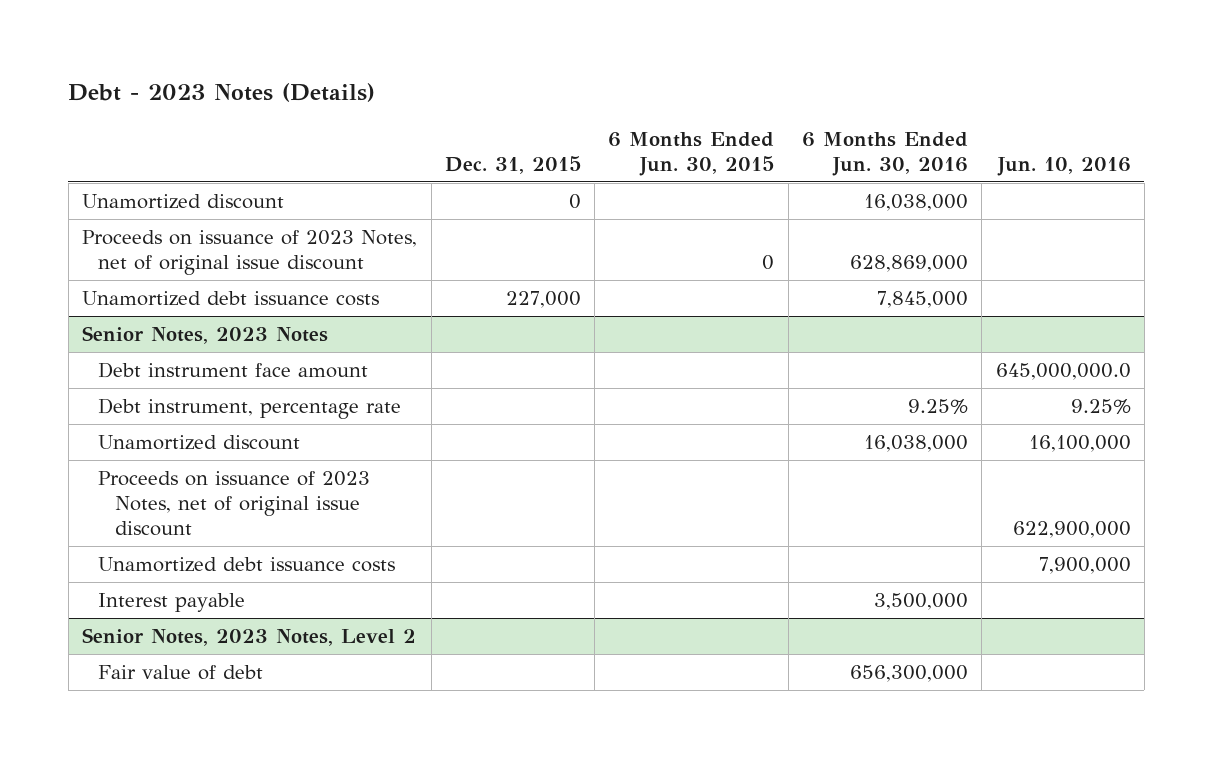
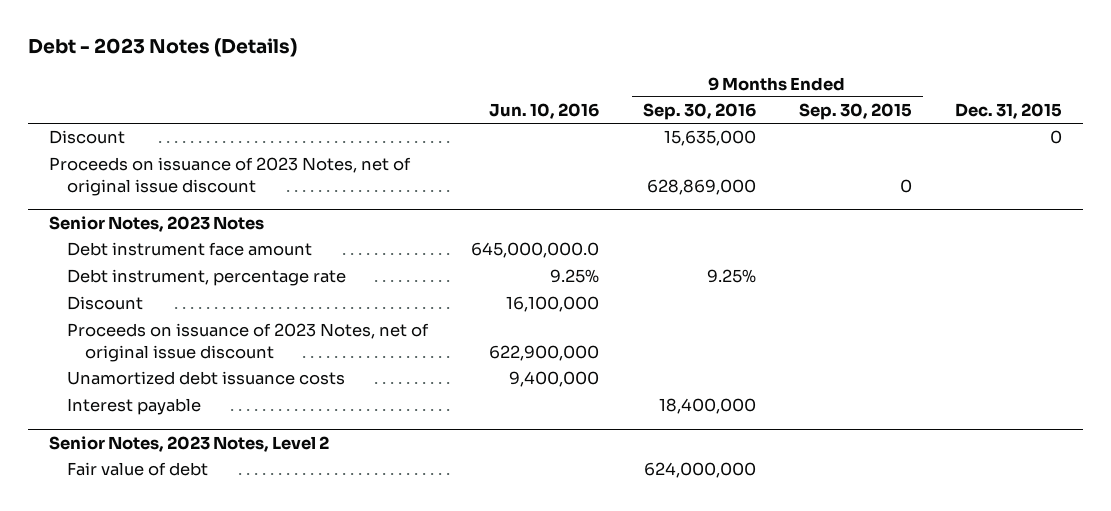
- | Dec. 31, 2015 | 6 Months Ended Jun. 30, 2015 | 6 Months Ended Jun. 30, 2016 | Jun. 10, 2016
+ | Jun. 10, 2016 | 9 Months Ended Sep. 30, 2016 | 9 Months Ended Sep. 30, 2015 | Dec. 31, 2015
- Unamortized discount | 0 | | 16,038,000 |
+ Discount | | 15,635,000 | | 0
- Unamortized debt issuance costs | 227,000 | | 7,845,000 |
@ Senior Notes, 2023 Notes
- Unamortized discount | | | 16,038,000 | 16,100,000
+ Discount | 16,100,000 | | |
- Unamortized debt issuance costs | | | | 7,900,000
+ Unamortized debt issuance costs | 9,400,000 | | |

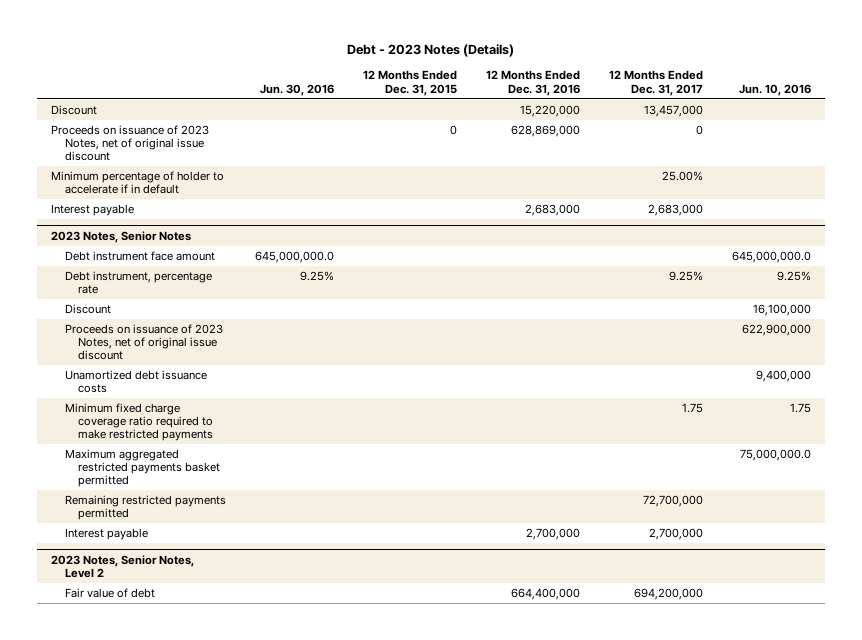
- | Jun. 10, 2016 | 9 Months Ended Sep. 30, 2016 | 9 Months Ended Sep. 30, 2015 | Dec. 31, 2015
+ | Jun. 30, 2016 | 12 Months Ended Dec. 31, 2015 | 12 Months Ended Dec. 31, 2016 | 12 Months Ended Dec. 31, 2017 | Jun. 10, 2016
- Senior Notes, 2023 Notes
+ Minimum percentage of holder to accelerate if in default | | | | 25.00% |
+ Interest payable | | | 2,683,000 | 2,683,000 |
+ 2023 Notes, Senior Notes
+ Minimum fixed charge coverage ratio required to make restricted payments | | | | 1.75 | 1.75
+ Maximum aggregated restricted payments basket permitted | | | | | 75,000,000.0
+ Remaining restricted payments permitted | | | | 72,700,000 |
- Senior Notes, 2023 Notes, Level 2
+ 2023 Notes, Senior Notes, Level 2

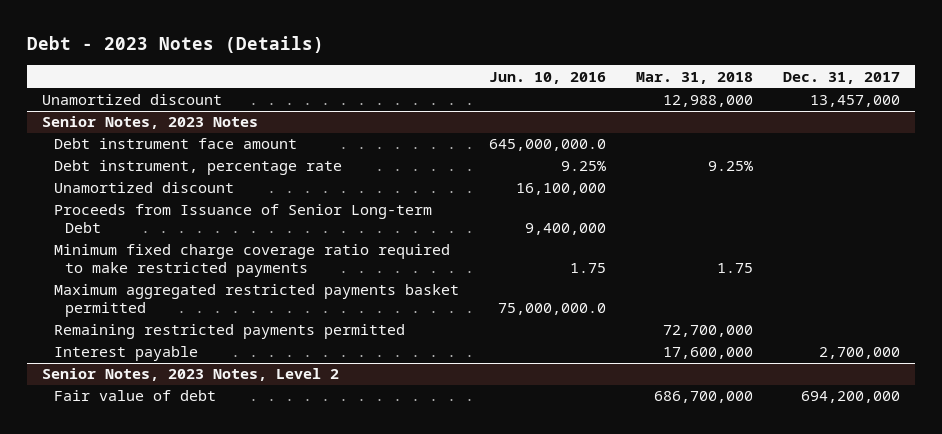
- | Jun. 30, 2016 | 12 Months Ended Dec. 31, 2015 | 12 Months Ended Dec. 31, 2016 | 12 Months Ended Dec. 31, 2017 | Jun. 10, 2016
+ | Jun. 10, 2016 | Mar. 31, 2018 | Dec. 31, 2017
- Discount | | | 15,220,000 | 13,457,000 |
- Proceeds on issuance of 2023 Notes, net of original issue discount | | 0 | 628,869,000 | 0 |
- Minimum percentage of holder to accelerate if in default | | | | 25.00% |
- Interest payable | | | 2,683,000 | 2,683,000 |
- 2023 Notes, Senior Notes
+ Unamortized discount | | 12,988,000 | 13,457,000
+ Senior Notes, 2023 Notes
- Discount | | | | | 16,100,000
- Proceeds on issuance of 2023 Notes, net of original issue discount | | | | | 622,900,000
- Unamortized debt issuance costs | | | | | 9,400,000
+ Unamortized discount | 16,100,000 | |
+ Proceeds from Issuance of Senior Long-term Debt | 9,400,000 | |
- 2023 Notes, Senior Notes, Level 2
+ Senior Notes, 2023 Notes, Level 2

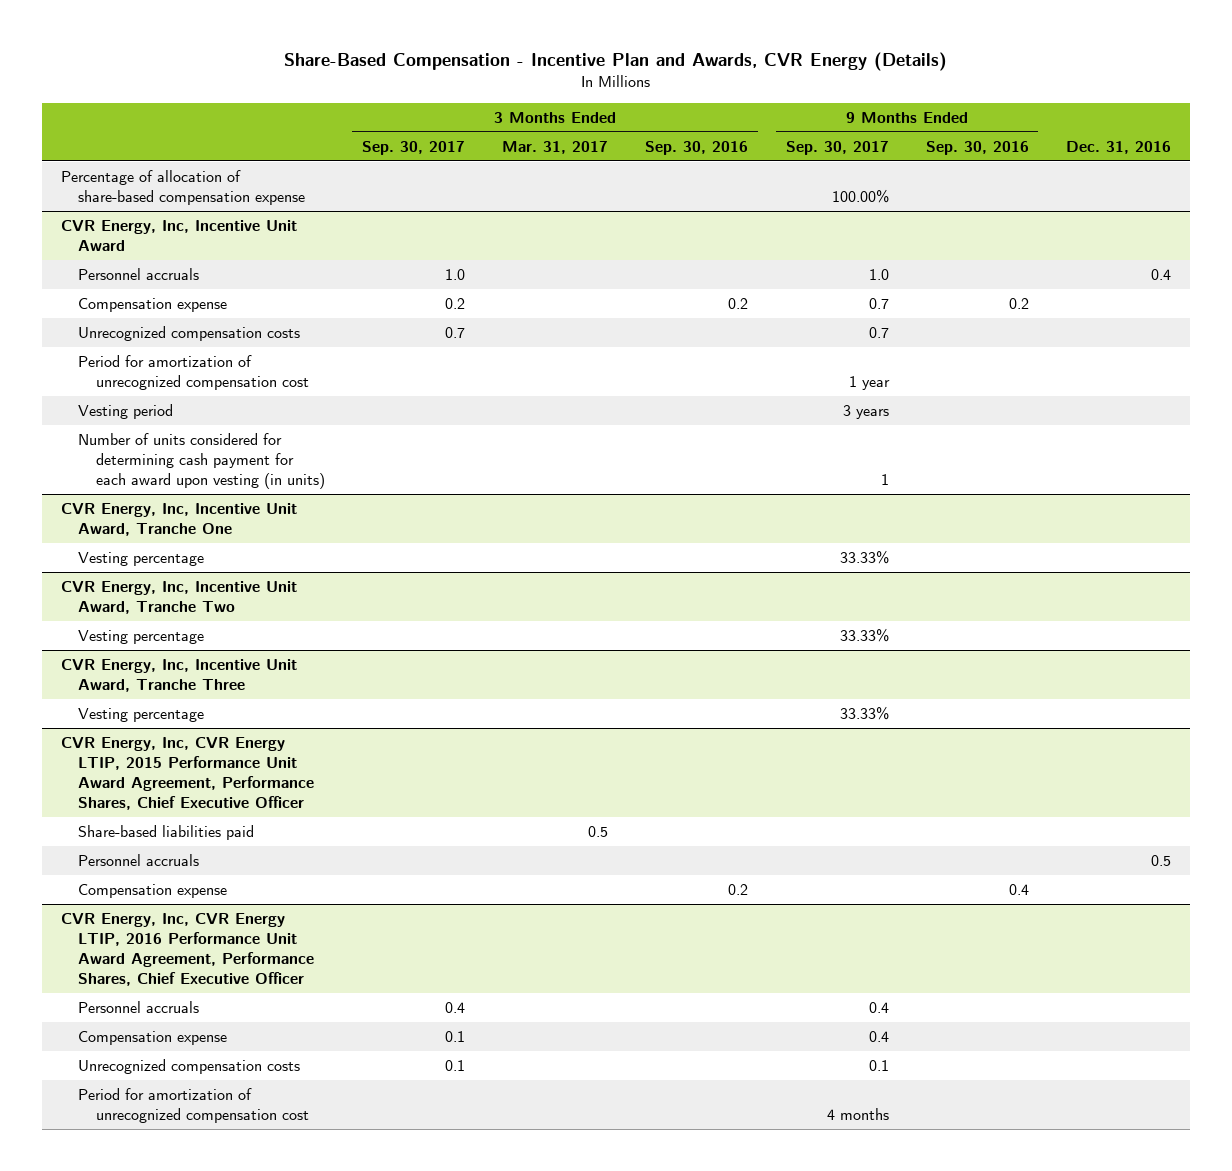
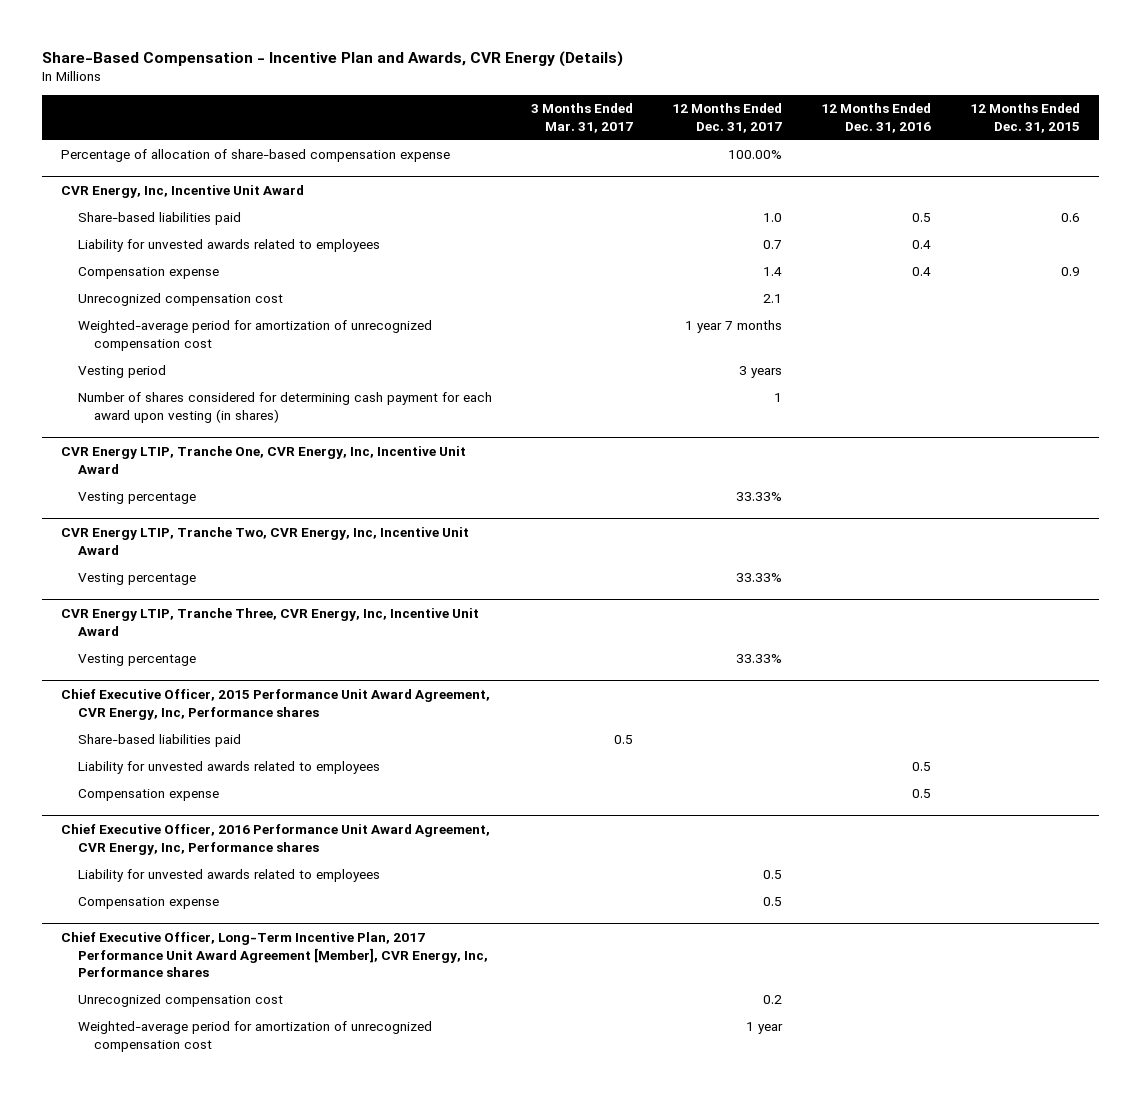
- | 3 Months Ended Sep. 30, 2017 | 3 Months Ended Mar. 31, 2017 | 3 Months Ended Sep. 30, 2016 | 9 Months Ended Sep. 30, 2017 | 9 Months Ended Sep. 30, 2016 | Dec. 31, 2016
+ | 3 Months Ended Mar. 31, 2017 | 12 Months Ended Dec. 31, 2017 | 12 Months Ended Dec. 31, 2016 | 12 Months Ended Dec. 31, 2015
@ CVR Energy, Inc, Incentive Unit Award
- Personnel accruals | 1.0 | | | 1.0 | | 0.4
+ Share-based liabilities paid | | 1.0 | 0.5 | 0.6
+ Liability for unvested awards related to employees | | 0.7 | 0.4 |
- Unrecognized compensation costs | 0.7 | | | 0.7 | |
- Period for amortization of unrecognized compensation cost | | | | 1 year | |
+ Unrecognized compensation cost | | 2.1 | |
+ Weighted-average period for amortization of unrecognized compensation cost | | 1 year 7 months | |
- Number of units considered for determining cash payment for each award upon vesting (in units) | | | | 1 | |
- CVR Energy, Inc, Incentive Unit Award, Tranche One
@ CVR Energy, Inc, Incentive Unit Award
+ Number of shares considered for determining cash payment for each award upon vesting (in shares) | | 1 | |
+ CVR Energy LTIP, Tranche One, CVR Energy, Inc, Incentive Unit Award
- CVR Energy, Inc, Incentive Unit Award, Tranche Two
+ CVR Energy LTIP, Tranche Two, CVR Energy, Inc, Incentive Unit Award
- CVR Energy, Inc, Incentive Unit Award, Tranche Three
+ CVR Energy LTIP, Tranche Three, CVR Energy, Inc, Incentive Unit Award
- CVR Energy, Inc, CVR Energy LTIP, 2015 Performance Unit Award Agreement, Performance Shares, Chief Executive Officer
+ Chief Executive Officer, 2015 Performance Unit Award Agreement, CVR Energy, Inc, Performance shares
- Personnel accruals | | | | | | 0.5
+ Liability for unvested awards related to employees | | | 0.5 |
- CVR Energy, Inc, CVR Energy LTIP, 2016 Performance Unit Award Agreement, Performance Shares, Chief Executive Officer
- Personnel accruals | 0.4 | | | 0.4 | |
+ Chief Executive Officer, 2016 Performance Unit Award Agreement, CVR Energy, Inc, Performance shares
+ Liability for unvested awards related to employees | | 0.5 | |
- Unrecognized compensation costs | 0.1 | | | 0.1 | |
- Period for amortization of unrecognized compensation cost | | | | 4 months | |
+ Chief Executive Officer, Long-Term Incentive Plan, 2017 Performance Unit Award Agreement [Member], CVR Energy, Inc, Performance shares
+ Unrecognized compensation cost | | 0.2 | |
+ Weighted-average period for amortization of unrecognized compensation cost | | 1 year | |

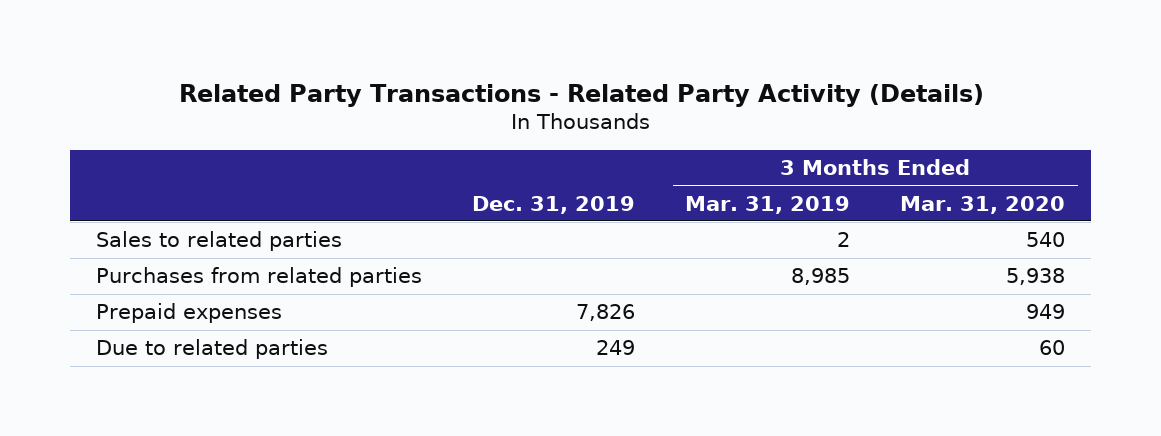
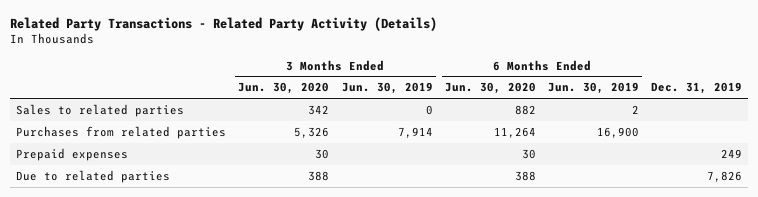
- | Dec. 31, 2019 | 3 Months Ended Mar. 31, 2019 | 3 Months Ended Mar. 31, 2020
+ | 3 Months Ended Jun. 30, 2020 | 3 Months Ended Jun. 30, 2019 | 6 Months Ended Jun. 30, 2020 | 6 Months Ended Jun. 30, 2019 | Dec. 31, 2019
- Prepaid expenses | 7,826 | | 949
- Due to related parties | 249 | | 60
+ Prepaid expenses | 30 | | 30 | | 249
+ Due to related parties | 388 | | 388 | | 7,826

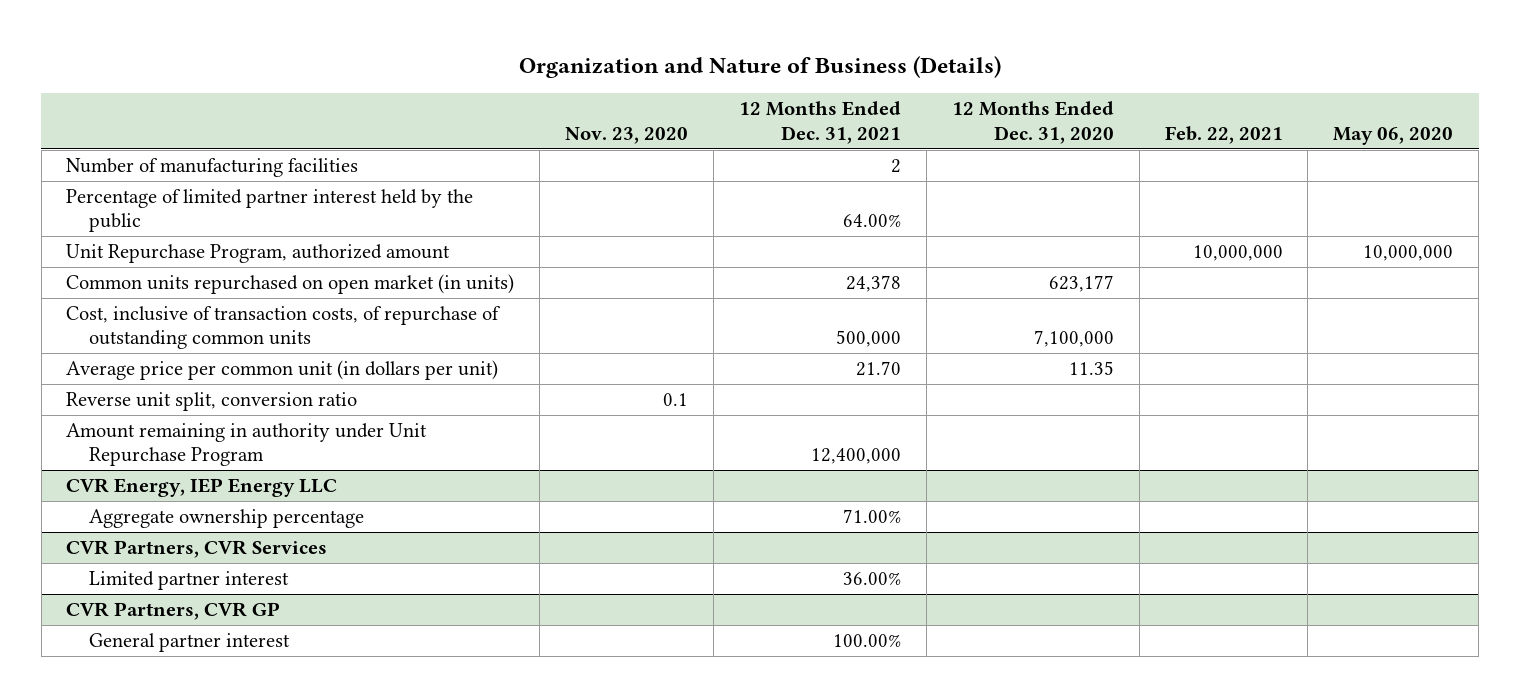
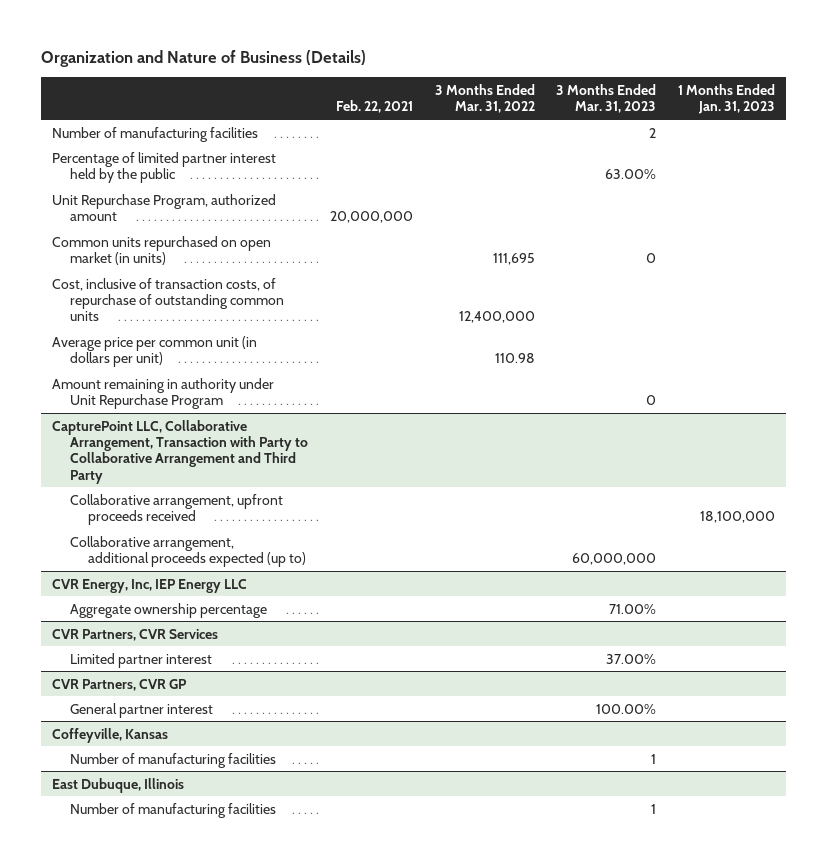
- | Nov. 23, 2020 | 12 Months Ended Dec. 31, 2021 | 12 Months Ended Dec. 31, 2020 | Feb. 22, 2021 | May 06, 2020
+ | Feb. 22, 2021 | 3 Months Ended Mar. 31, 2022 | 3 Months Ended Mar. 31, 2023 | 1 Months Ended Jan. 31, 2023
- Unit Repurchase Program, authorized amount | | | | 10,000,000 | 10,000,000
+ Unit Repurchase Program, authorized amount | 20,000,000 | | |
- Reverse unit split, conversion ratio | 0.1 | | | |
- CVR Energy, IEP Energy LLC
+ CapturePoint LLC, Collaborative Arrangement, Transaction with Party to Collaborative Arrangement and Third Party
+ Collaborative arrangement, upfront proceeds received | | | | 18,100,000
+ Collaborative arrangement, additional proceeds expected (up to) | | | 60,000,000 |
+ CVR Energy, Inc, IEP Energy LLC
+ Coffeyville, Kansas
+ Number of manufacturing facilities | | | 1 |
+ East Dubuque, Illinois
+ Number of manufacturing facilities | | | 1 |

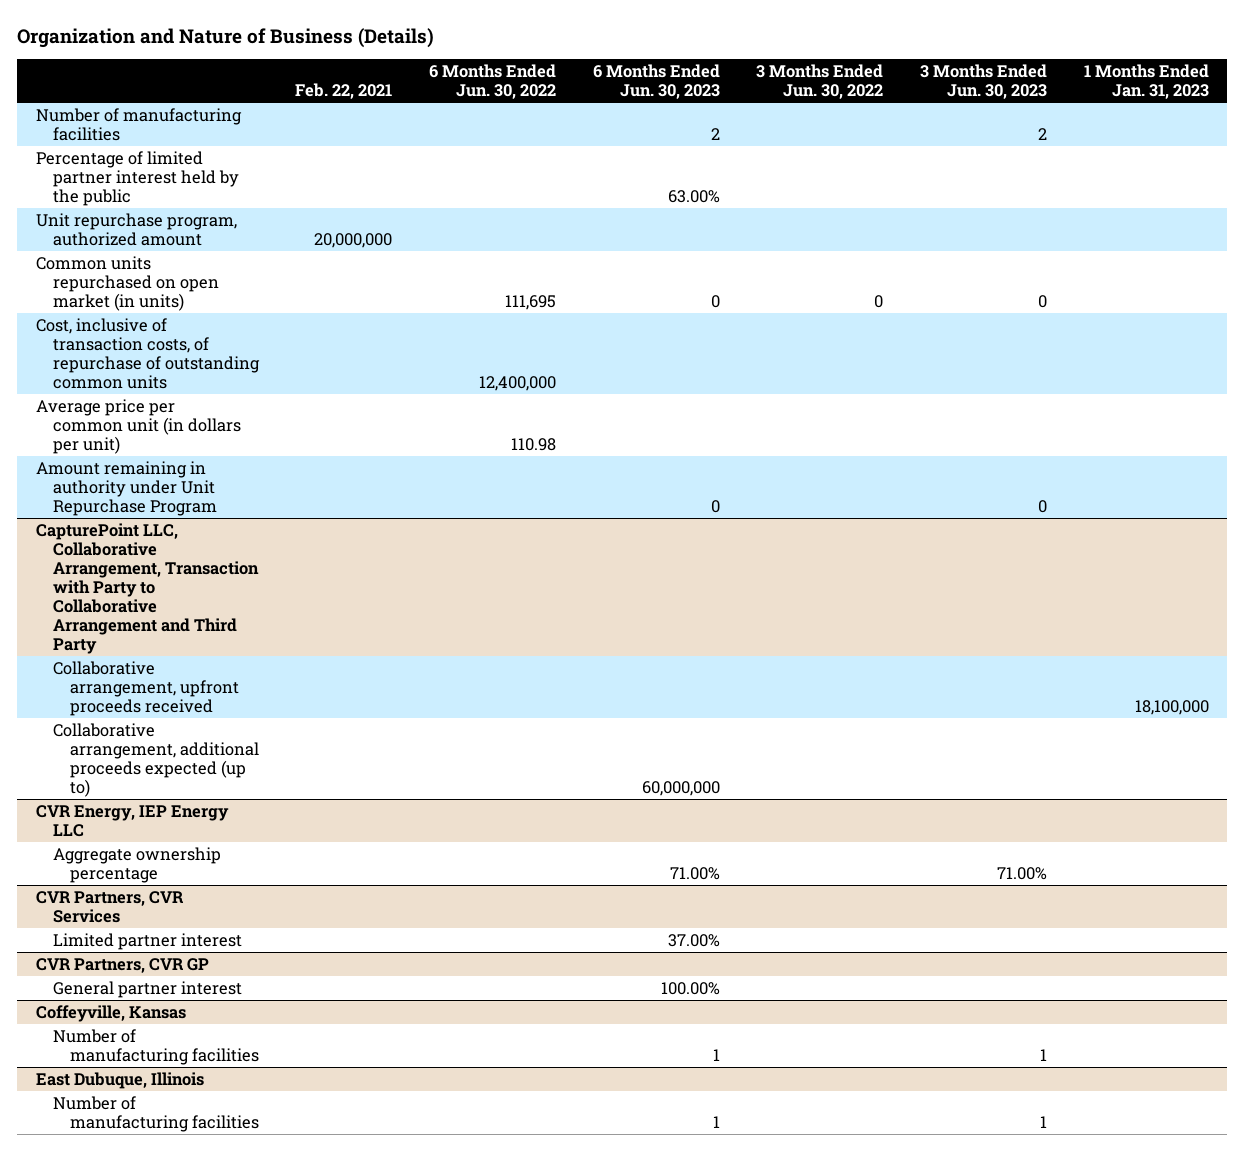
- | Feb. 22, 2021 | 3 Months Ended Mar. 31, 2022 | 3 Months Ended Mar. 31, 2023 | 1 Months Ended Jan. 31, 2023
+ | Feb. 22, 2021 | 6 Months Ended Jun. 30, 2022 | 6 Months Ended Jun. 30, 2023 | 3 Months Ended Jun. 30, 2022 | 3 Months Ended Jun. 30, 2023 | 1 Months Ended Jan. 31, 2023
- Unit Repurchase Program, authorized amount | 20,000,000 | | |
+ Unit repurchase program, authorized amount | 20,000,000 | | | | |
- CVR Energy, Inc, IEP Energy LLC
+ CVR Energy, IEP Energy LLC

